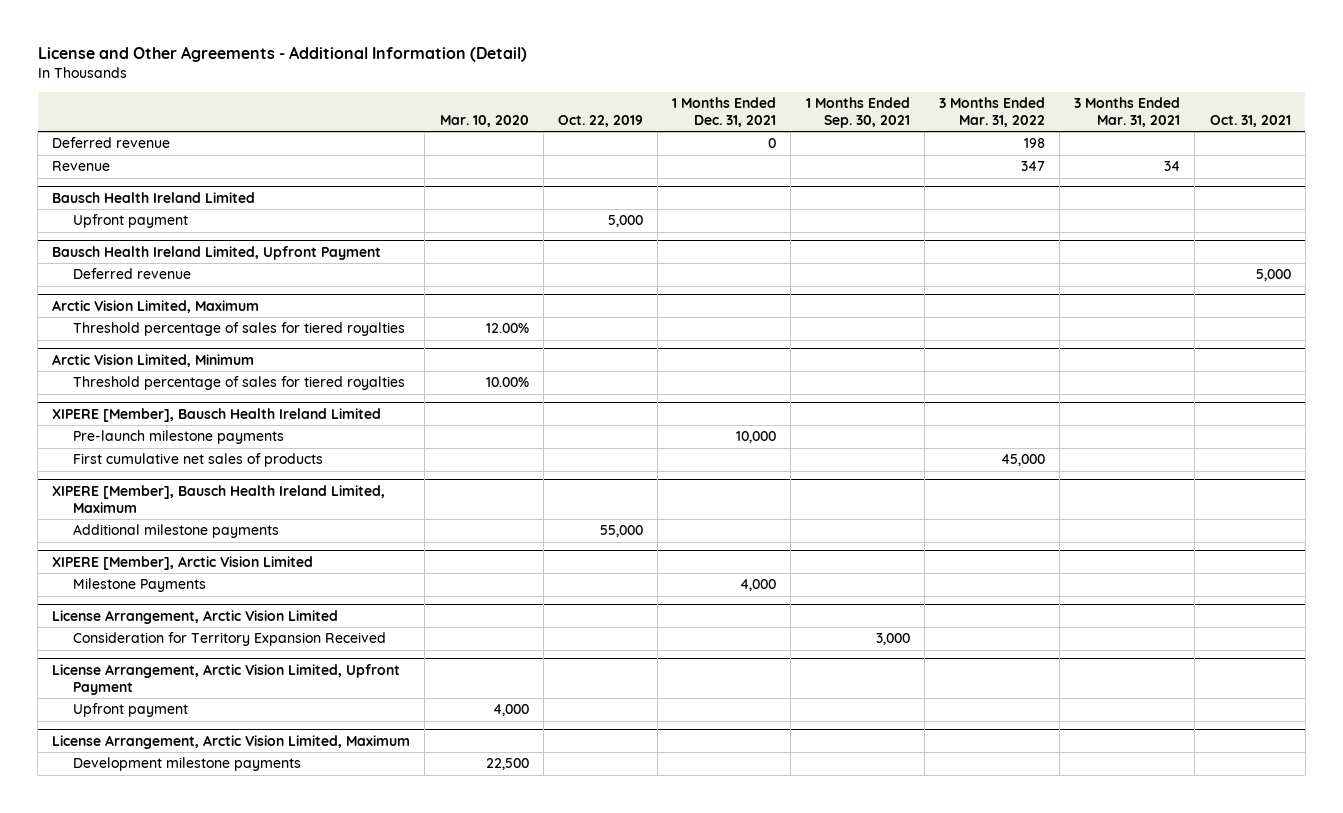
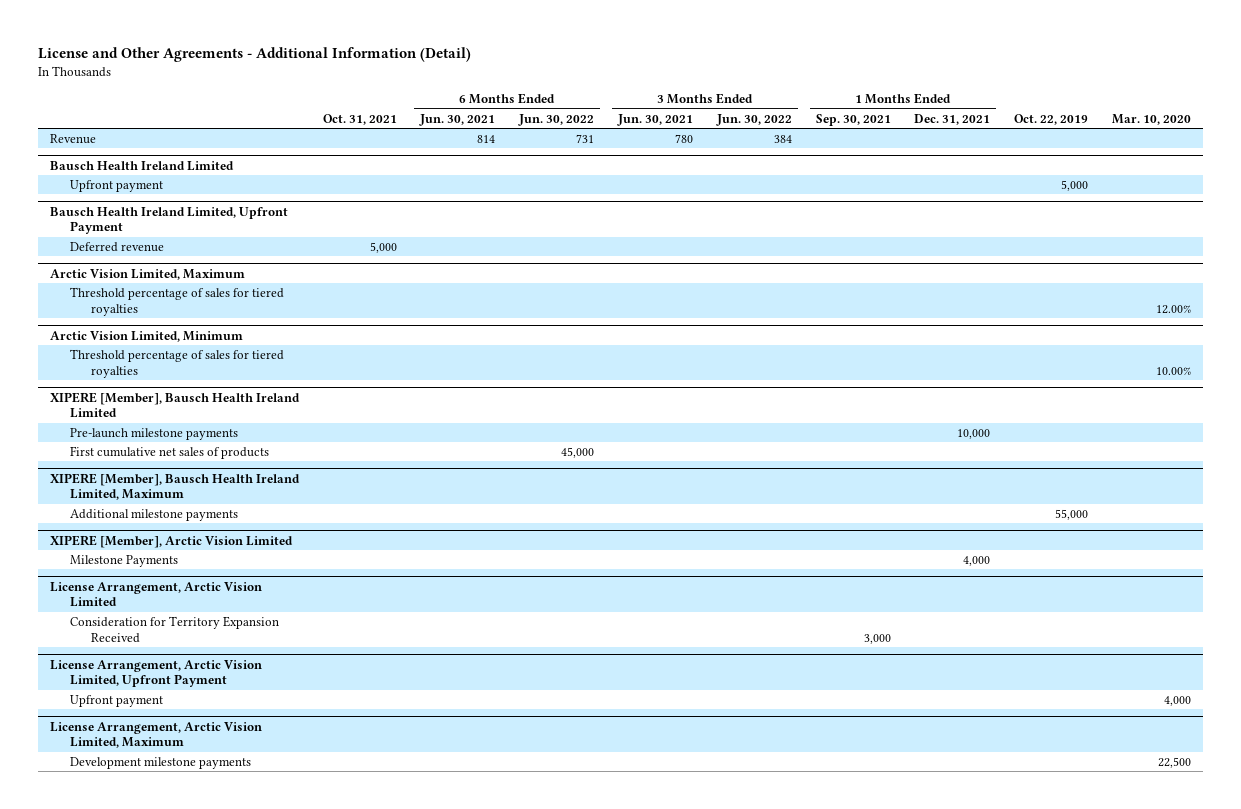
- | Mar. 10, 2020 | Oct. 22, 2019 | 1 Months Ended Dec. 31, 2021 | 1 Months Ended Sep. 30, 2021 | 3 Months Ended Mar. 31, 2022 | 3 Months Ended Mar. 31, 2021 | Oct. 31, 2021
+ | Oct. 31, 2021 | 6 Months Ended Jun. 30, 2021 | 6 Months Ended Jun. 30, 2022 | 3 Months Ended Jun. 30, 2021 | 3 Months Ended Jun. 30, 2022 | 1 Months Ended Sep. 30, 2021 | 1 Months Ended Dec. 31, 2021 | Oct. 22, 2019 | Mar. 10, 2020
- Deferred revenue | | | 0 | | 198 | |

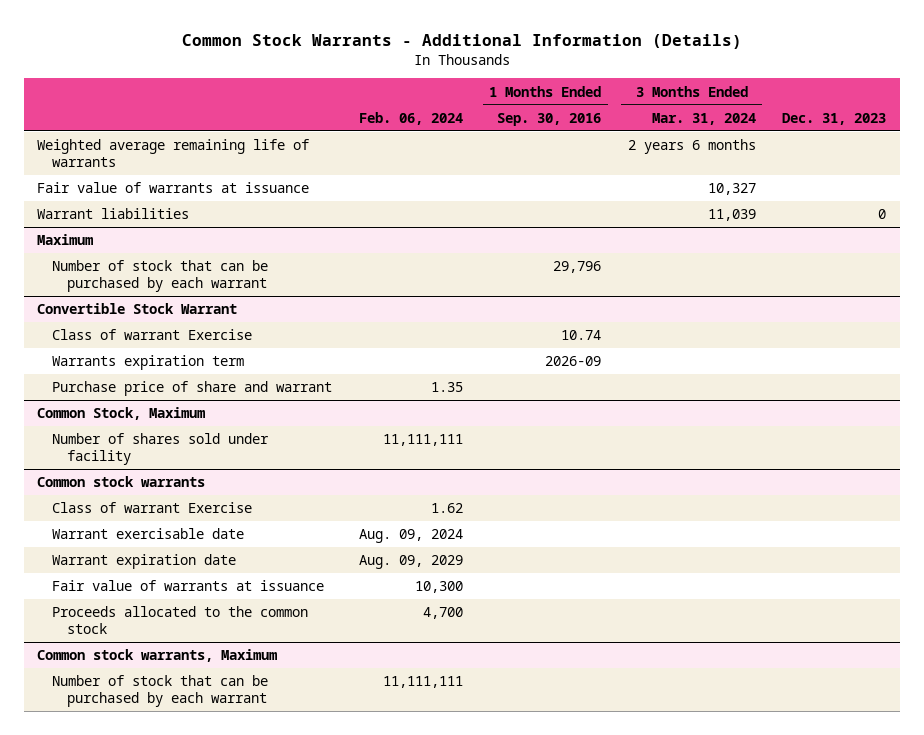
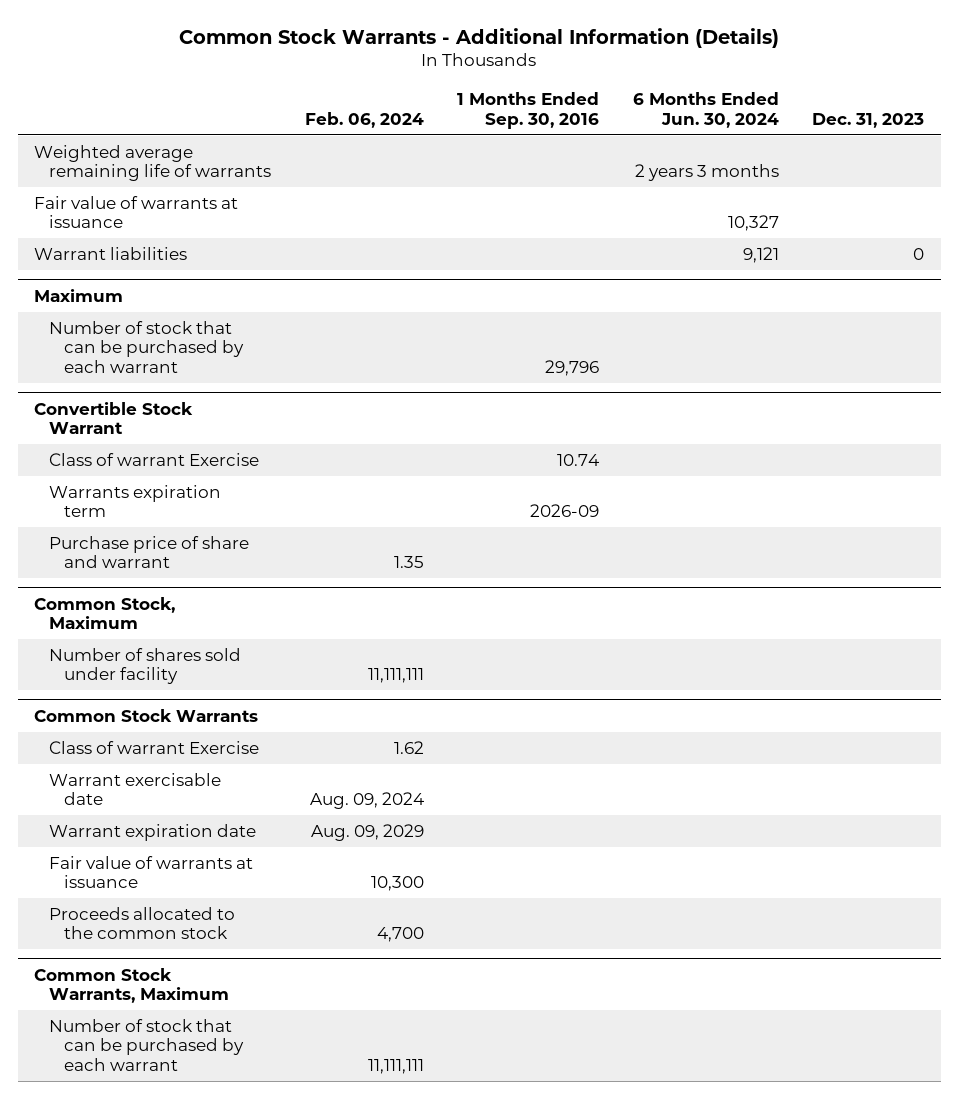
- | Feb. 06, 2024 | 1 Months Ended Sep. 30, 2016 | 3 Months Ended Mar. 31, 2024 | Dec. 31, 2023
+ | Feb. 06, 2024 | 1 Months Ended Sep. 30, 2016 | 6 Months Ended Jun. 30, 2024 | Dec. 31, 2023
- Common stock warrants
+ Common Stock Warrants
- Common stock warrants, Maximum
+ Common Stock Warrants, Maximum

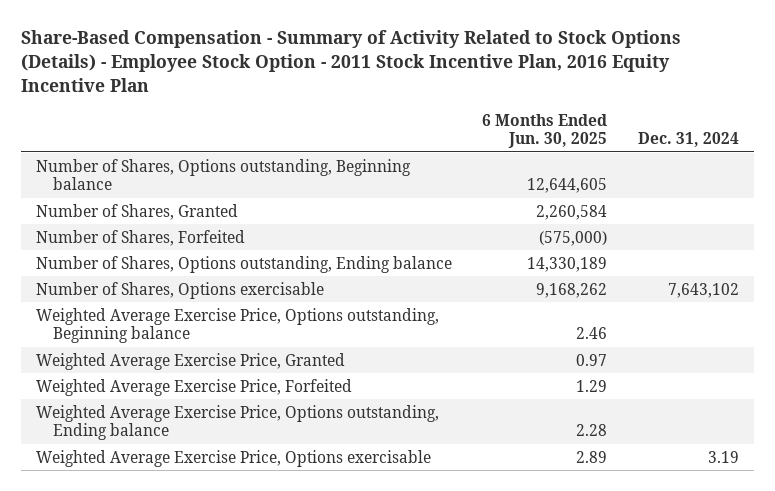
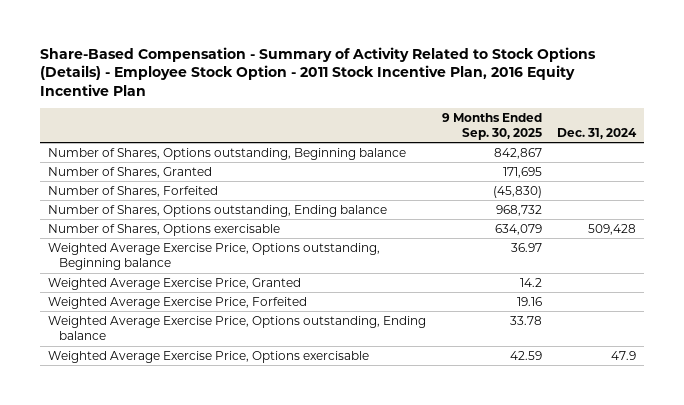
- | 6 Months Ended Jun. 30, 2025 | Dec. 31, 2024
+ | 9 Months Ended Sep. 30, 2025 | Dec. 31, 2024
- Number of Shares, Options exercisable | 9,168,262 | 7,643,102
+ Number of Shares, Options exercisable | 634,079 | 509,428
- Weighted Average Exercise Price, Options exercisable | 2.89 | 3.19
+ Weighted Average Exercise Price, Options exercisable | 42.59 | 47.9

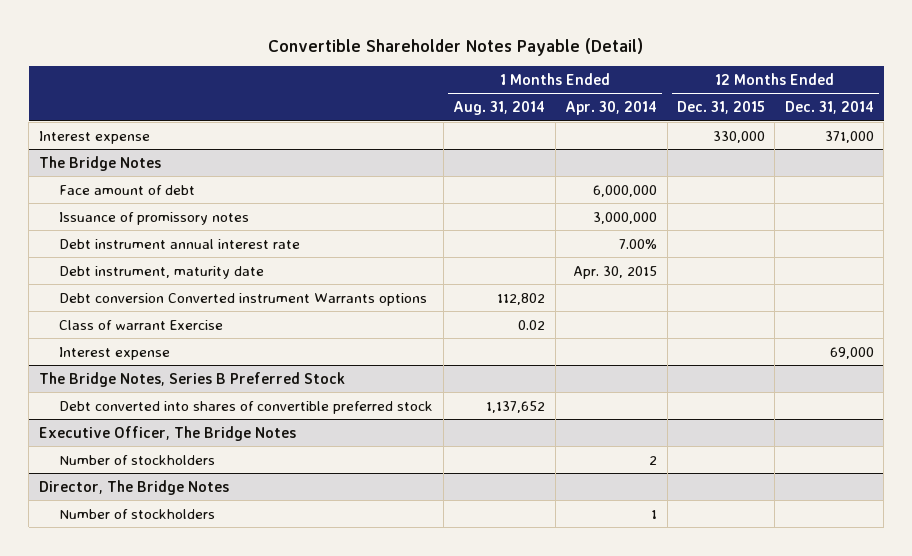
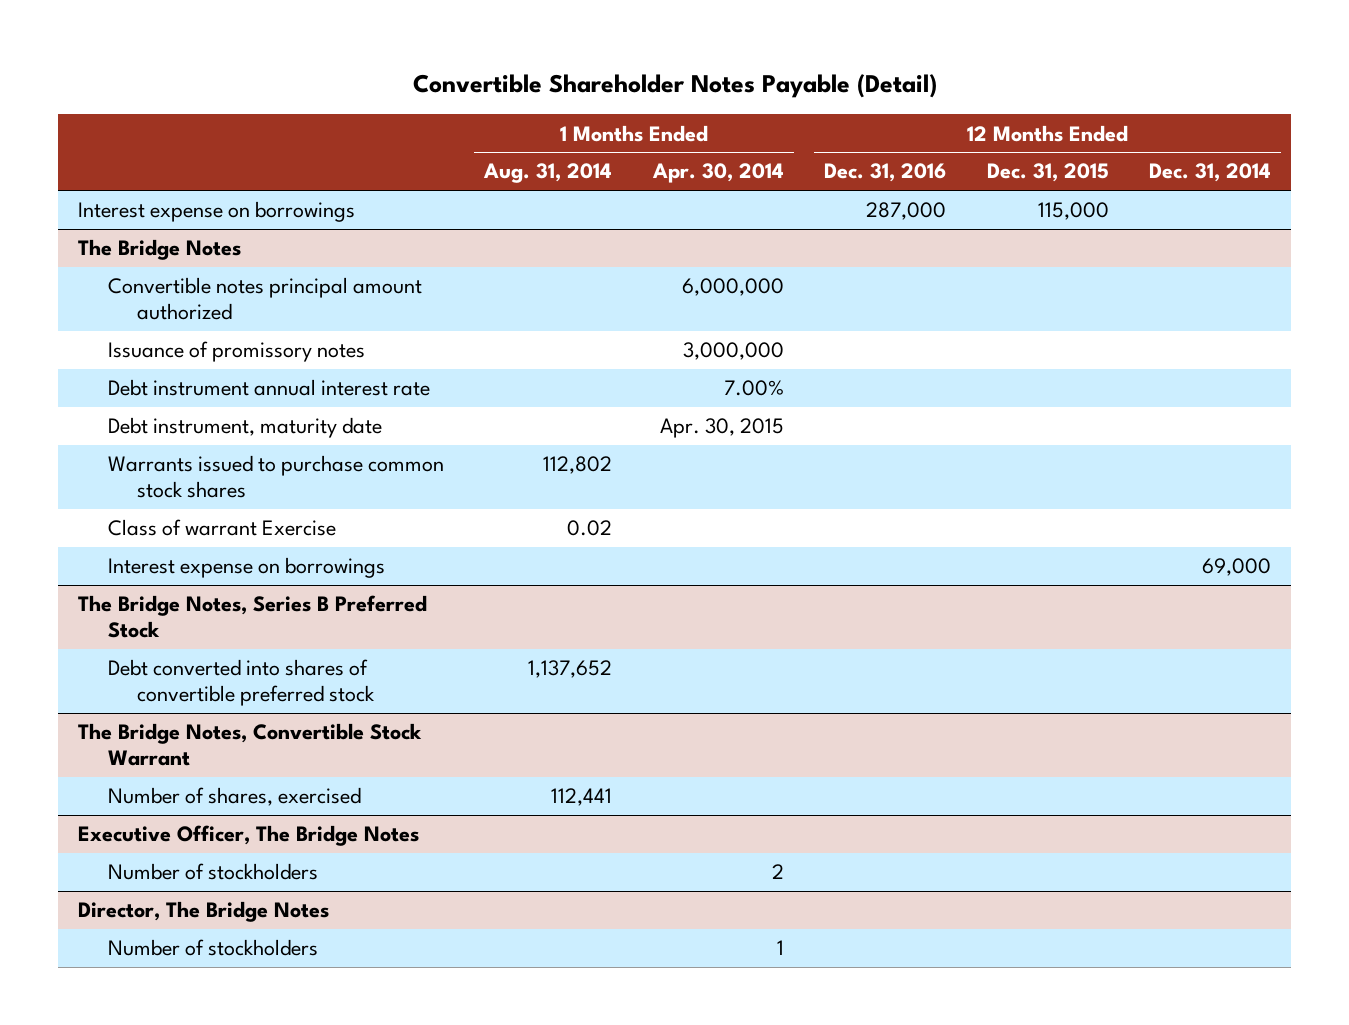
- | 1 Months Ended Aug. 31, 2014 | 1 Months Ended Apr. 30, 2014 | 12 Months Ended Dec. 31, 2015 | 12 Months Ended Dec. 31, 2014
+ | 1 Months Ended Aug. 31, 2014 | 1 Months Ended Apr. 30, 2014 | 12 Months Ended Dec. 31, 2016 | 12 Months Ended Dec. 31, 2015 | 12 Months Ended Dec. 31, 2014
- Interest expense | | | 330,000 | 371,000
+ Interest expense on borrowings | | | 287,000 | 115,000 |
@ The Bridge Notes
- Face amount of debt | | 6,000,000 | |
+ Convertible notes principal amount authorized | | 6,000,000 | | |
- Debt conversion Converted instrument Warrants options | 112,802 | | |
+ Warrants issued to purchase common stock shares | 112,802 | | | |
- Interest expense | | | | 69,000
+ Interest expense on borrowings | | | | | 69,000
+ The Bridge Notes, Convertible Stock Warrant
+ Number of shares, exercised | 112,441 | | | |

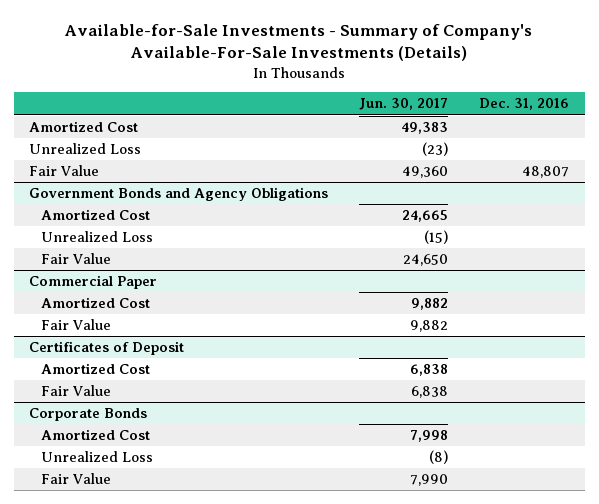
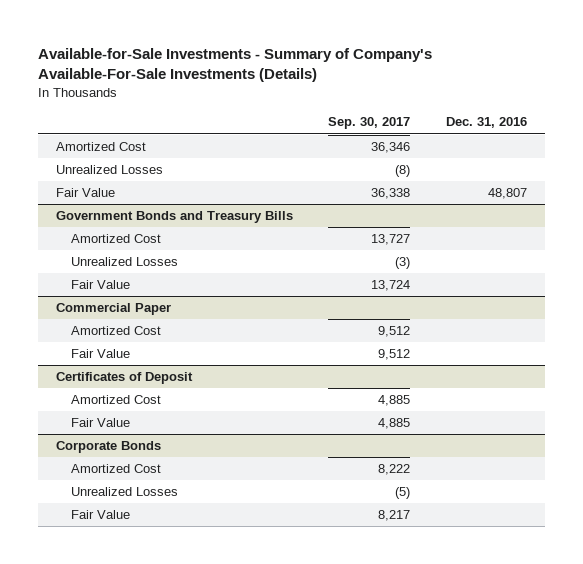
- | Jun. 30, 2017 | Dec. 31, 2016
+ | Sep. 30, 2017 | Dec. 31, 2016
- Unrealized Loss | (23) |
+ Unrealized Losses | (8) |
- Government Bonds and Agency Obligations
- Amortized Cost | 24,665 |
- Unrealized Loss | (15) |
- Fair Value | 24,650 |
+ Government Bonds and Treasury Bills
+ Amortized Cost | 13,727 |
+ Unrealized Losses | (3) |
+ Fair Value | 13,724 |
@ Corporate Bonds
- Unrealized Loss | (8) |
+ Unrealized Losses | (5) |

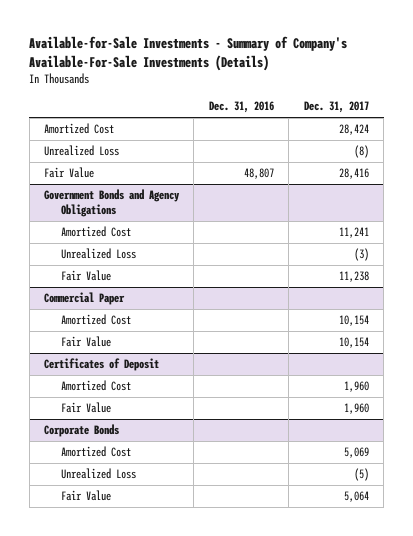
- | Sep. 30, 2017 | Dec. 31, 2016
+ | Dec. 31, 2016 | Dec. 31, 2017
- Unrealized Losses | (8) |
+ Unrealized Loss | | (8)
- Government Bonds and Treasury Bills
- Amortized Cost | 13,727 |
- Unrealized Losses | (3) |
- Fair Value | 13,724 |
+ Government Bonds and Agency Obligations
+ Amortized Cost | | 11,241
+ Unrealized Loss | | (3)
+ Fair Value | | 11,238
@ Corporate Bonds
- Unrealized Losses | (5) |
+ Unrealized Loss | | (5)

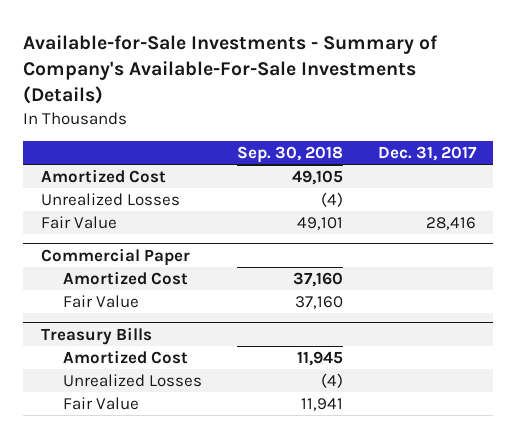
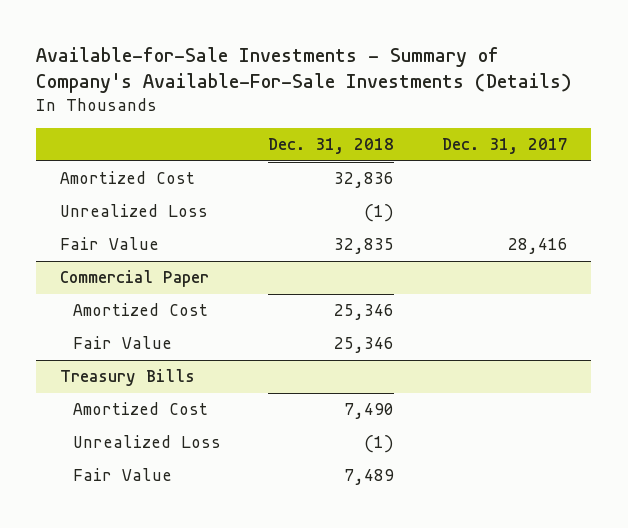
- | Sep. 30, 2018 | Dec. 31, 2017
+ | Dec. 31, 2018 | Dec. 31, 2017
- Unrealized Losses | (4) |
+ Unrealized Loss | (1) |
@ Treasury Bills
- Unrealized Losses | (4) |
+ Unrealized Loss | (1) |

